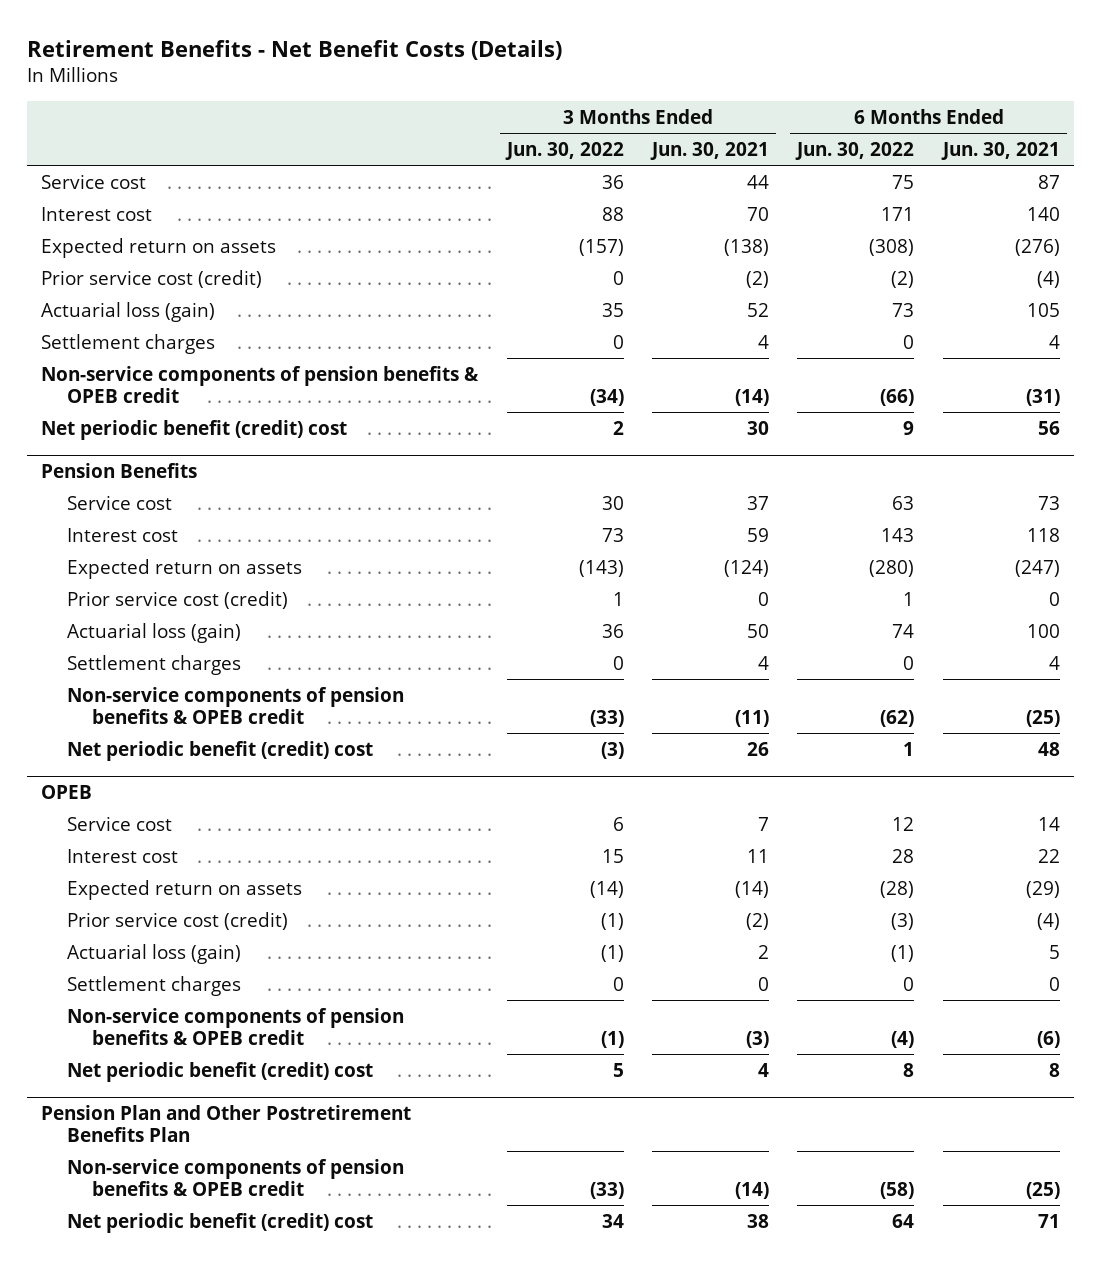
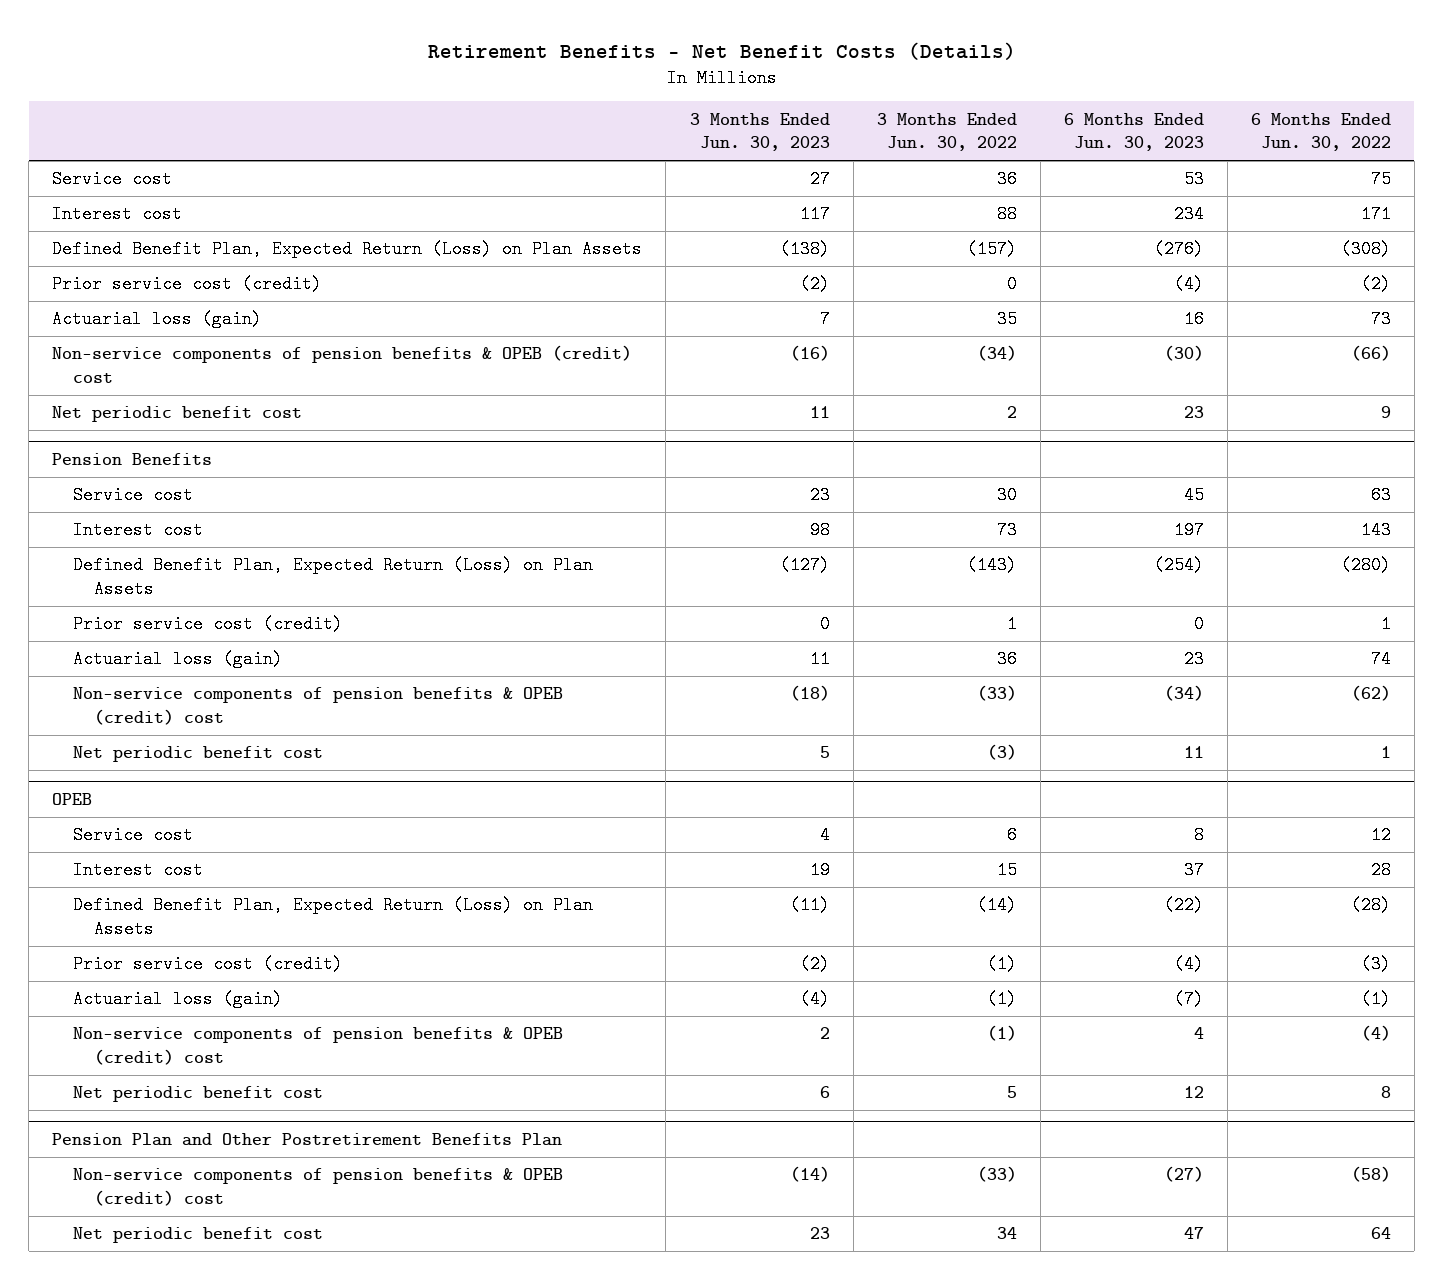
- | 3 Months Ended Jun. 30, 2022 | 3 Months Ended Jun. 30, 2021 | 6 Months Ended Jun. 30, 2022 | 6 Months Ended Jun. 30, 2021
+ | 3 Months Ended Jun. 30, 2023 | 3 Months Ended Jun. 30, 2022 | 6 Months Ended Jun. 30, 2023 | 6 Months Ended Jun. 30, 2022
- Expected return on assets | (157) | (138) | (308) | (276)
+ Defined Benefit Plan, Expected Return (Loss) on Plan Assets | (138) | (157) | (276) | (308)
- Settlement charges | 0 | 4 | 0 | 4
- Non-service components of pension benefits & OPEB credit | (34) | (14) | (66) | (31)
- Net periodic benefit (credit) cost | 2 | 30 | 9 | 56
+ Non-service components of pension benefits & OPEB (credit) cost | (16) | (34) | (30) | (66)
+ Net periodic benefit cost | 11 | 2 | 23 | 9
@ Pension Benefits
- Expected return on assets | (143) | (124) | (280) | (247)
+ Defined Benefit Plan, Expected Return (Loss) on Plan Assets | (127) | (143) | (254) | (280)
- Settlement charges | 0 | 4 | 0 | 4
- Non-service components of pension benefits & OPEB credit | (33) | (11) | (62) | (25)
- Net periodic benefit (credit) cost | (3) | 26 | 1 | 48
+ Non-service components of pension benefits & OPEB (credit) cost | (18) | (33) | (34) | (62)
+ Net periodic benefit cost | 5 | (3) | 11 | 1
@ OPEB
- Expected return on assets | (14) | (14) | (28) | (29)
+ Defined Benefit Plan, Expected Return (Loss) on Plan Assets | (11) | (14) | (22) | (28)
- Settlement charges | 0 | 0 | 0 | 0
- Non-service components of pension benefits & OPEB credit | (1) | (3) | (4) | (6)
- Net periodic benefit (credit) cost | 5 | 4 | 8 | 8
+ Non-service components of pension benefits & OPEB (credit) cost | 2 | (1) | 4 | (4)
+ Net periodic benefit cost | 6 | 5 | 12 | 8
@ Pension Plan and Other Postretirement Benefits Plan
- Non-service components of pension benefits & OPEB credit | (33) | (14) | (58) | (25)
- Net periodic benefit (credit) cost | 34 | 38 | 64 | 71
+ Non-service components of pension benefits & OPEB (credit) cost | (14) | (33) | (27) | (58)
+ Net periodic benefit cost | 23 | 34 | 47 | 64

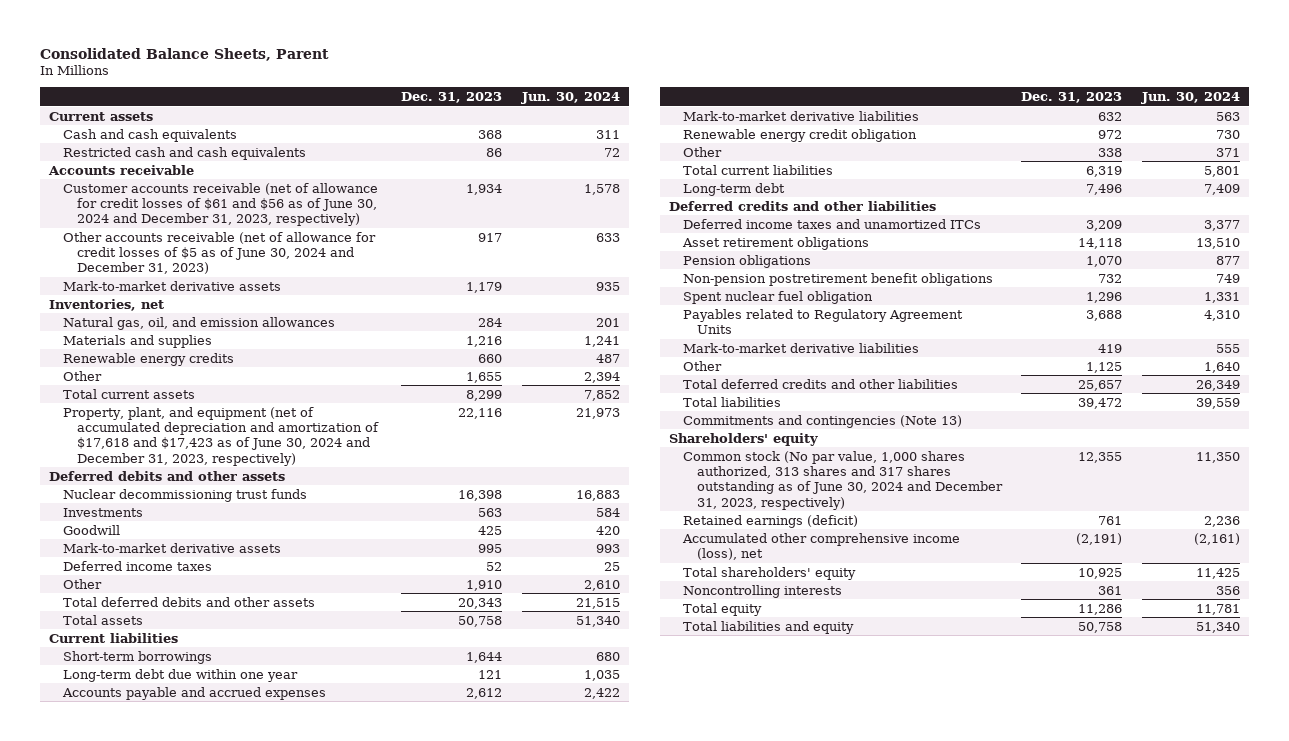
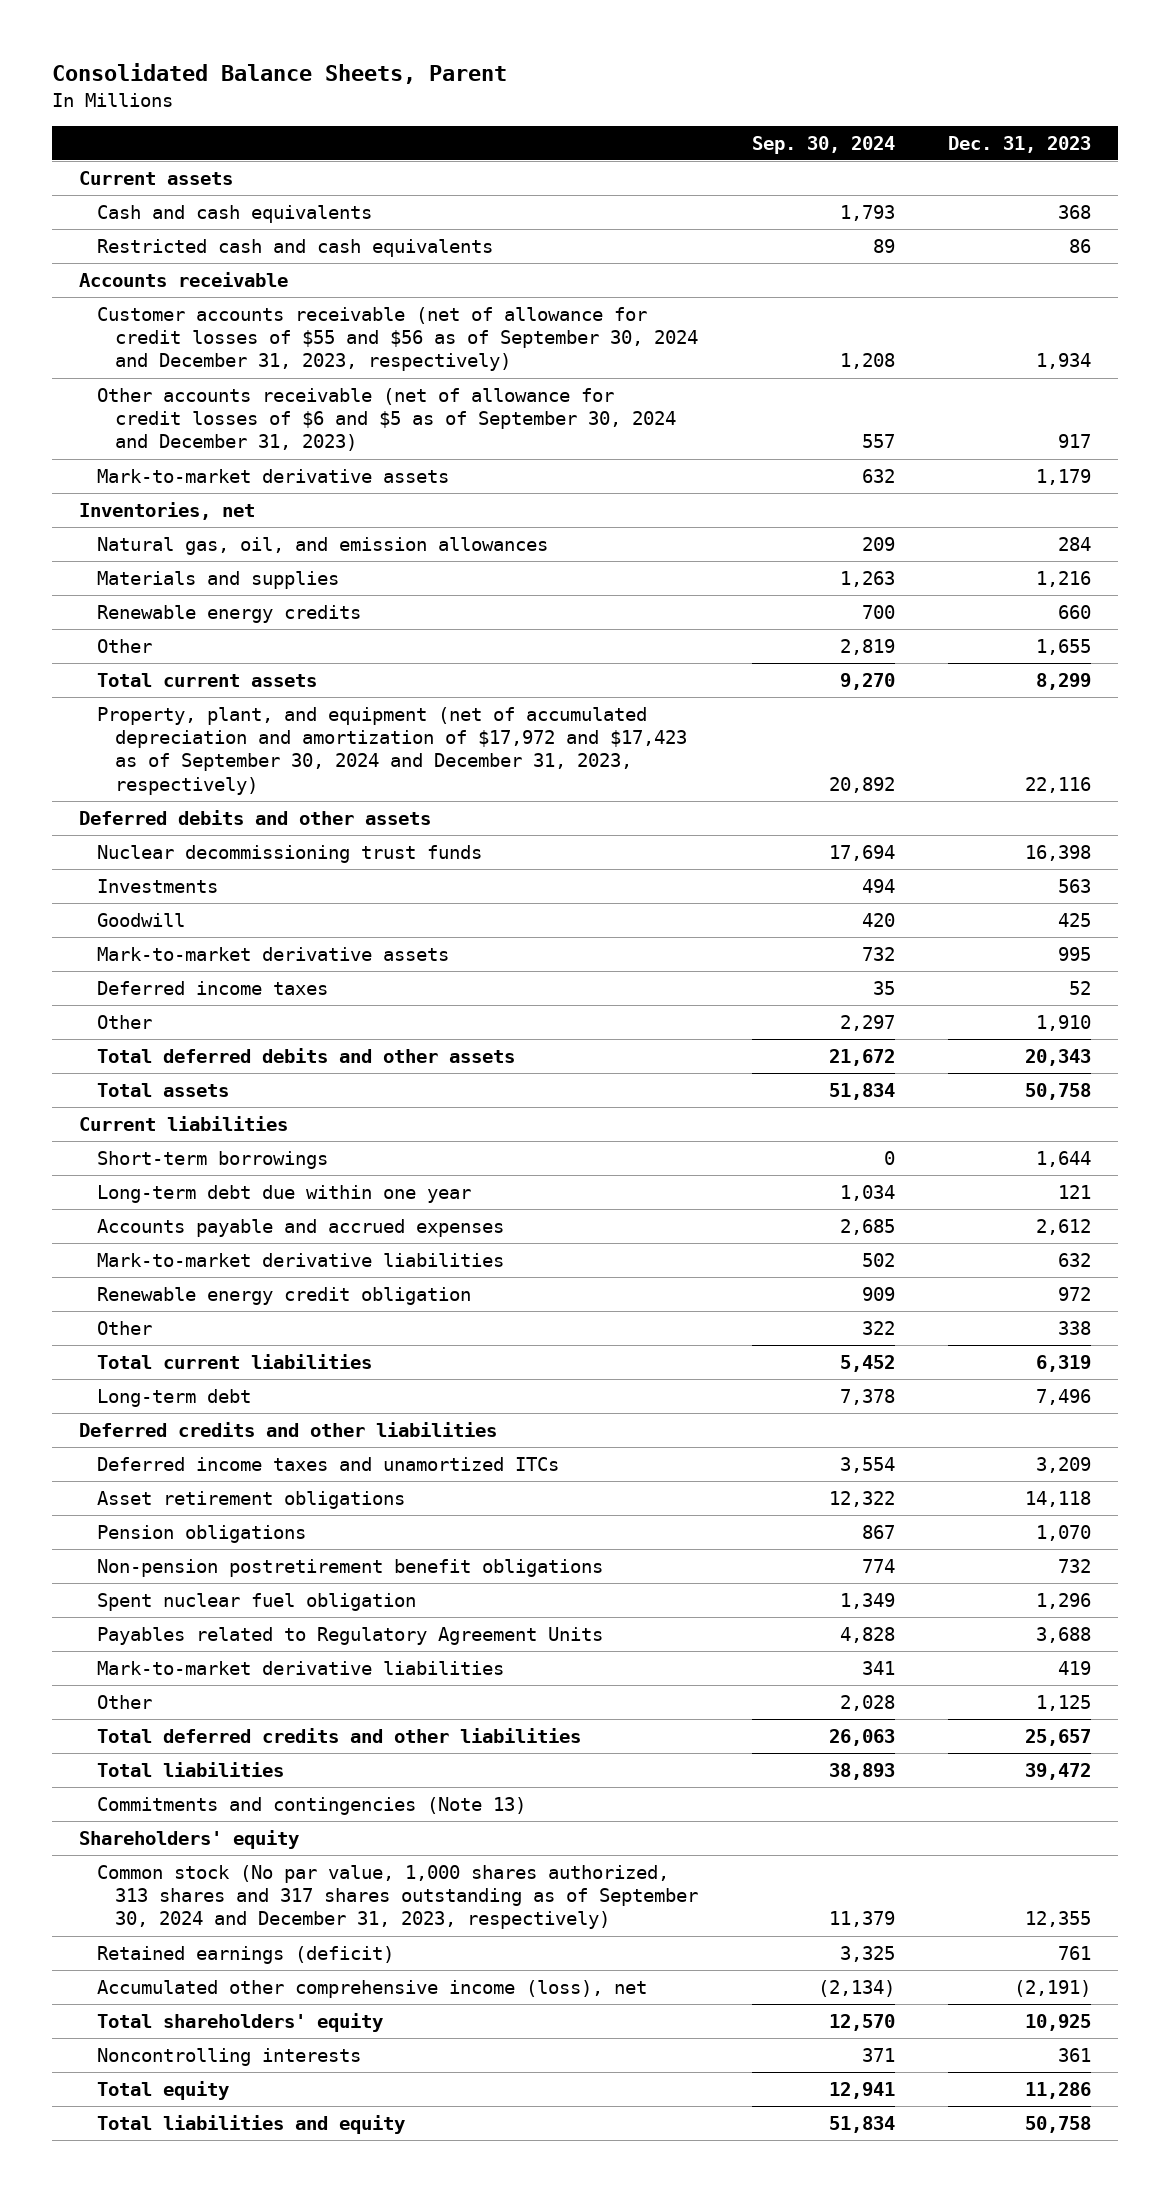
- | Dec. 31, 2023 | Jun. 30, 2024
+ | Sep. 30, 2024 | Dec. 31, 2023
- Customer accounts receivable (net of allowance for credit losses of $61 and $56 as of June 30, 2024 and December 31, 2023, respectively) | 1,934 | 1,578
- Other accounts receivable (net of allowance for credit losses of $5 as of June 30, 2024 and December 31, 2023) | 917 | 633
+ Customer accounts receivable (net of allowance for credit losses of $55 and $56 as of September 30, 2024 and December 31, 2023, respectively) | 1,208 | 1,934
+ Other accounts receivable (net of allowance for credit losses of $6 and $5 as of September 30, 2024 and December 31, 2023) | 557 | 917
- Property, plant, and equipment (net of accumulated depreciation and amortization of $17,618 and $17,423 as of June 30, 2024 and December 31, 2023, respectively) | 22,116 | 21,973
+ Property, plant, and equipment (net of accumulated depreciation and amortization of $17,972 and $17,423 as of September 30, 2024 and December 31, 2023, respectively) | 20,892 | 22,116
- Common stock (No par value, 1,000 shares authorized, 313 shares and 317 shares outstanding as of June 30, 2024 and December 31, 2023, respectively) | 12,355 | 11,350
+ Common stock (No par value, 1,000 shares authorized, 313 shares and 317 shares outstanding as of September 30, 2024 and December 31, 2023, respectively) | 11,379 | 12,355

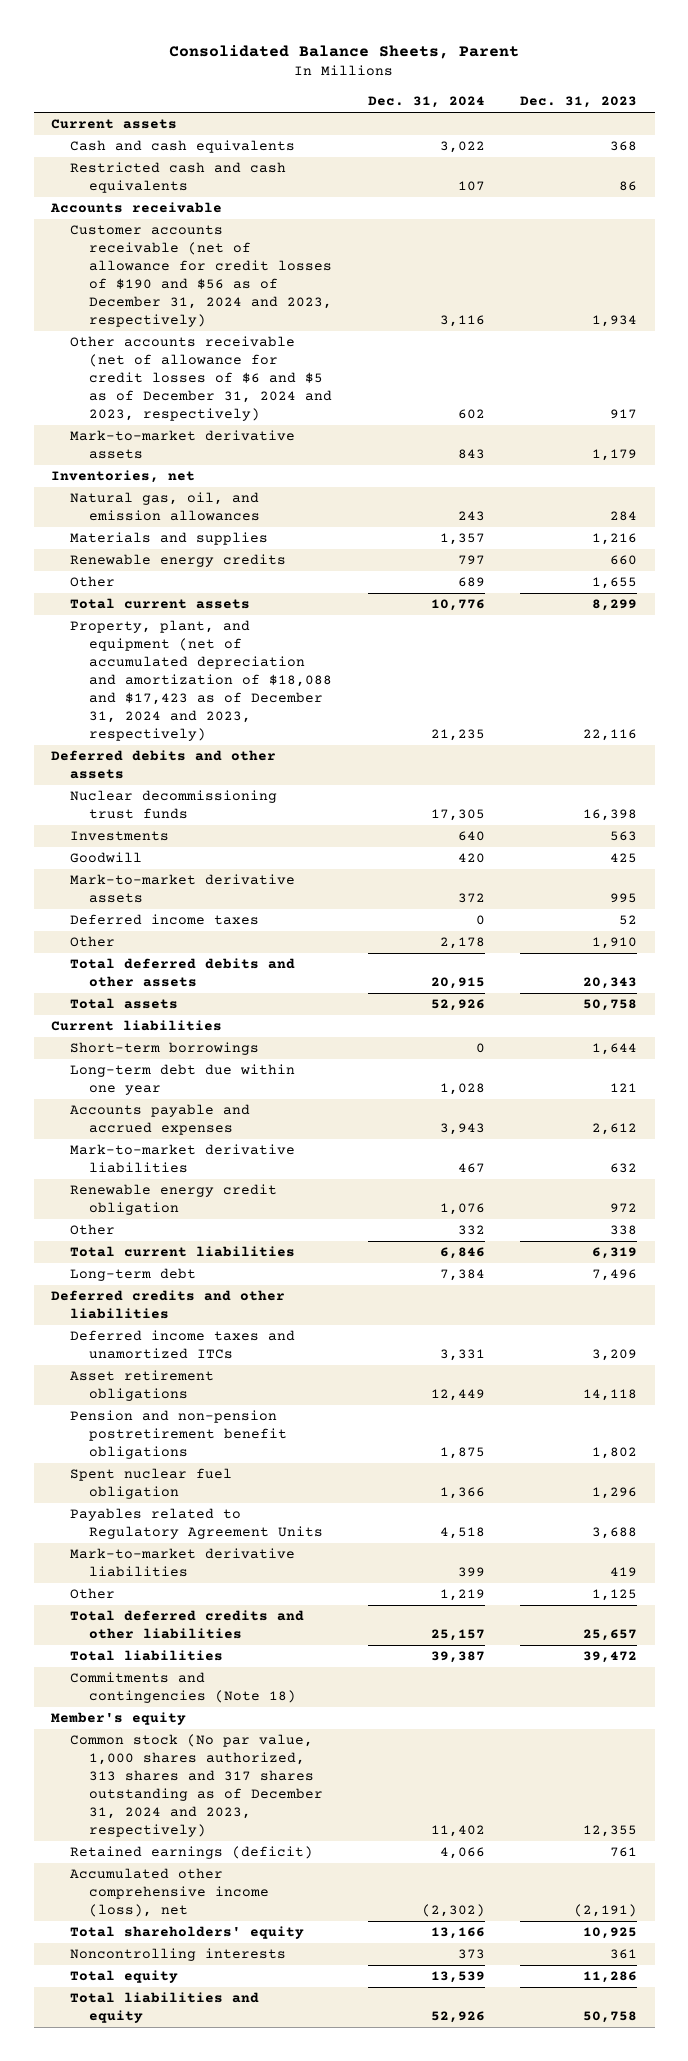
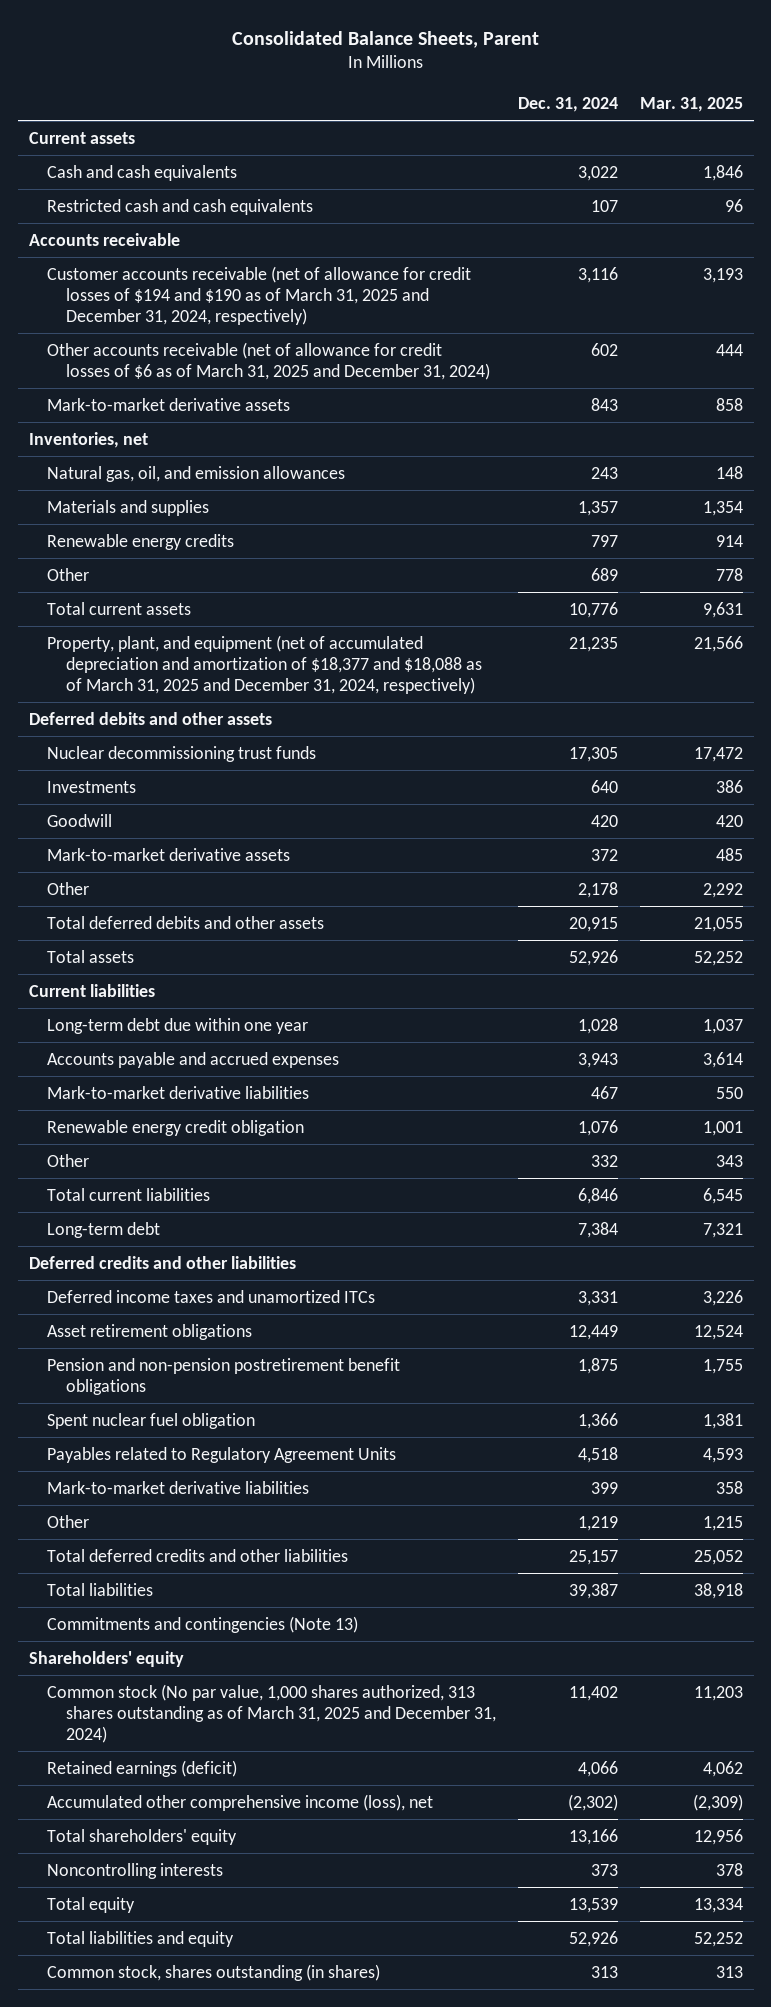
- | Dec. 31, 2024 | Dec. 31, 2023
+ | Dec. 31, 2024 | Mar. 31, 2025
- Customer accounts receivable (net of allowance for credit losses of $190 and $56 as of December 31, 2024 and 2023, respectively) | 3,116 | 1,934
- Other accounts receivable (net of allowance for credit losses of $6 and $5 as of December 31, 2024 and 2023, respectively) | 602 | 917
+ Customer accounts receivable (net of allowance for credit losses of $194 and $190 as of March 31, 2025 and December 31, 2024, respectively) | 3,116 | 3,193
+ Other accounts receivable (net of allowance for credit losses of $6 as of March 31, 2025 and December 31, 2024) | 602 | 444
- Property, plant, and equipment (net of accumulated depreciation and amortization of $18,088 and $17,423 as of December 31, 2024 and 2023, respectively) | 21,235 | 22,116
+ Property, plant, and equipment (net of accumulated depreciation and amortization of $18,377 and $18,088 as of March 31, 2025 and December 31, 2024, respectively) | 21,235 | 21,566
- Deferred income taxes | 0 | 52
- Short-term borrowings | 0 | 1,644
- Commitments and contingencies (Note 18)
- Member's equity
- Common stock (No par value, 1,000 shares authorized, 313 shares and 317 shares outstanding as of December 31, 2024 and 2023, respectively) | 11,402 | 12,355
+ Commitments and contingencies (Note 13)
+ Shareholders' equity
+ Common stock (No par value, 1,000 shares authorized, 313 shares outstanding as of March 31, 2025 and December 31, 2024) | 11,402 | 11,203
+ Common stock, shares outstanding (in shares) | 313 | 313

